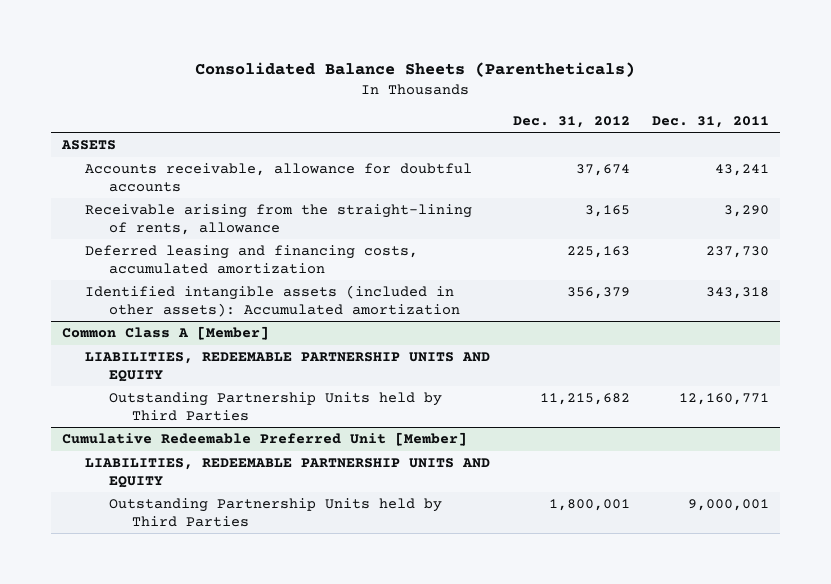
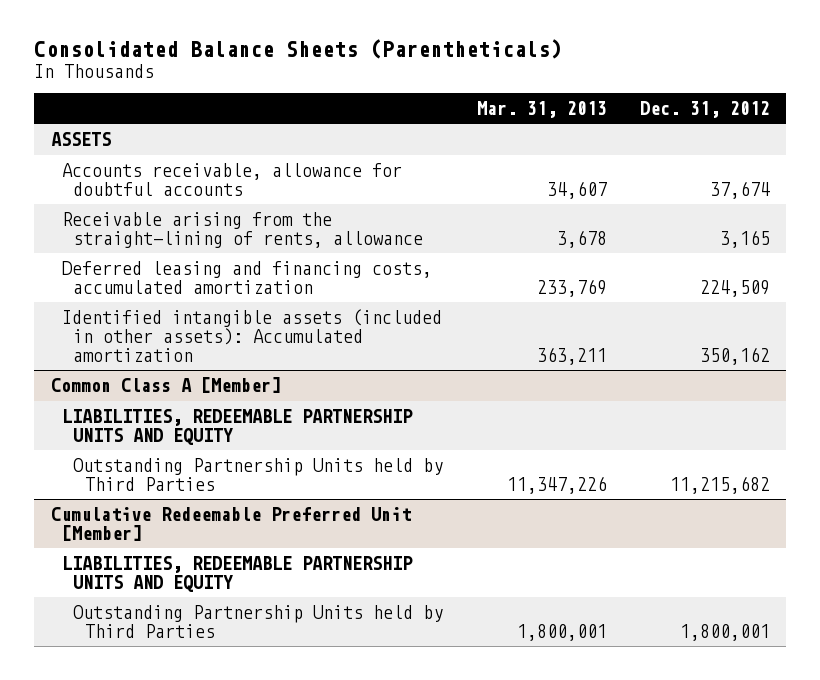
- | Dec. 31, 2012 | Dec. 31, 2011
+ | Mar. 31, 2013 | Dec. 31, 2012
- Deferred leasing and financing costs, accumulated amortization | 225,163 | 237,730
- Identified intangible assets (included in other assets): Accumulated amortization | 356,379 | 343,318
+ Deferred leasing and financing costs, accumulated amortization | 233,769 | 224,509
+ Identified intangible assets (included in other assets): Accumulated amortization | 363,211 | 350,162

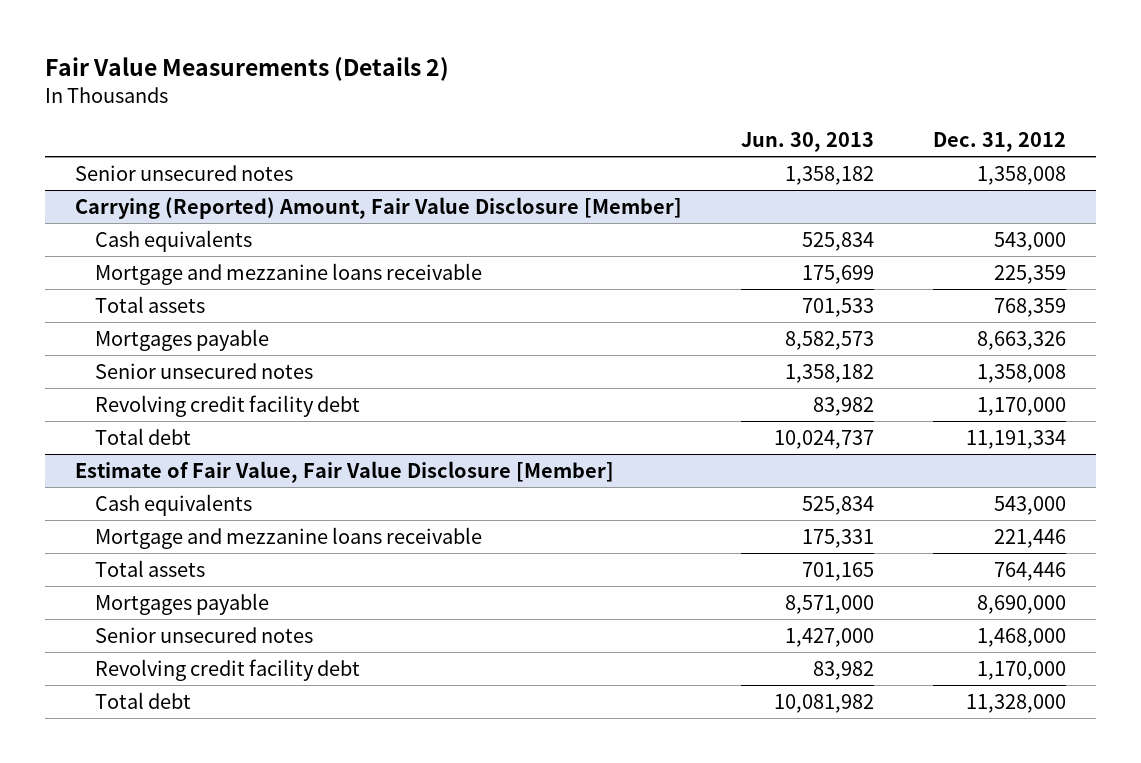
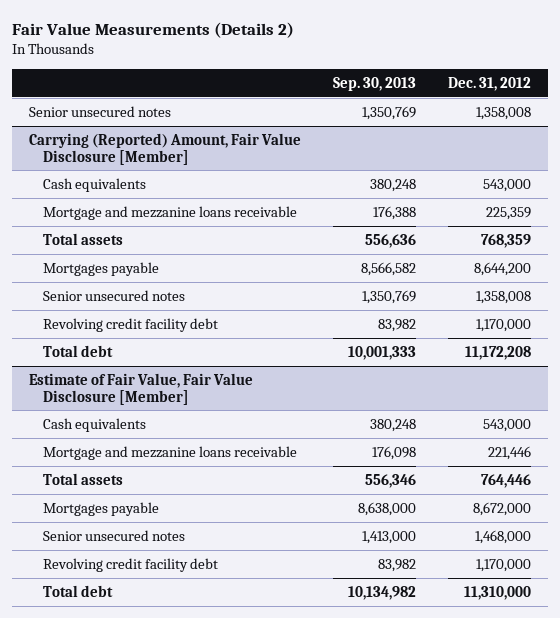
- | Jun. 30, 2013 | Dec. 31, 2012
+ | Sep. 30, 2013 | Dec. 31, 2012
@ Carrying (Reported) Amount, Fair Value Disclosure [Member]
- Mortgages payable | 8,582,573 | 8,663,326
+ Mortgages payable | 8,566,582 | 8,644,200
- Total debt | 10,024,737 | 11,191,334
+ Total debt | 10,001,333 | 11,172,208
@ Estimate of Fair Value, Fair Value Disclosure [Member]
- Mortgages payable | 8,571,000 | 8,690,000
+ Mortgages payable | 8,638,000 | 8,672,000
- Total debt | 10,081,982 | 11,328,000
+ Total debt | 10,134,982 | 11,310,000

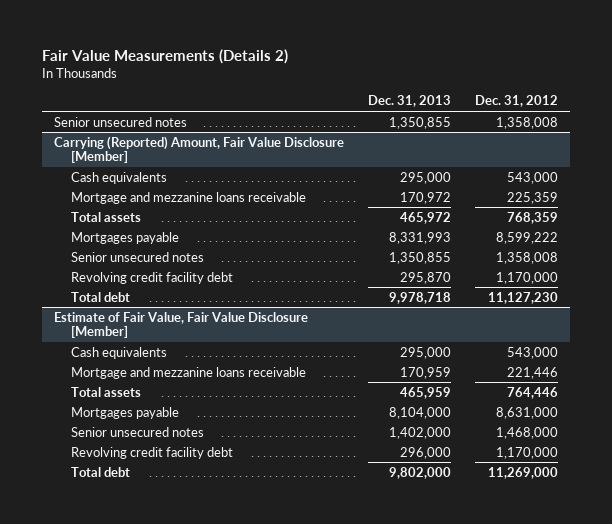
- | Sep. 30, 2013 | Dec. 31, 2012
+ | Dec. 31, 2013 | Dec. 31, 2012
@ Carrying (Reported) Amount, Fair Value Disclosure [Member]
- Mortgages payable | 8,566,582 | 8,644,200
+ Mortgages payable | 8,331,993 | 8,599,222
- Total debt | 10,001,333 | 11,172,208
+ Total debt | 9,978,718 | 11,127,230
@ Estimate of Fair Value, Fair Value Disclosure [Member]
- Mortgages payable | 8,638,000 | 8,672,000
+ Mortgages payable | 8,104,000 | 8,631,000
- Total debt | 10,134,982 | 11,310,000
+ Total debt | 9,802,000 | 11,269,000

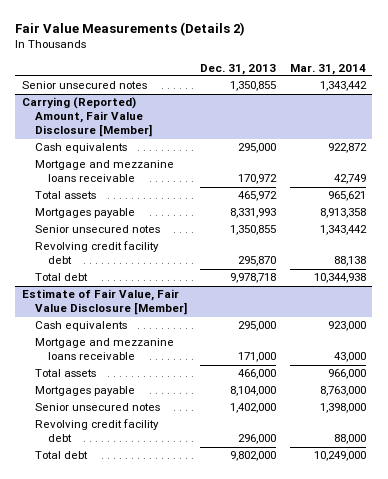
- | Dec. 31, 2013 | Dec. 31, 2012
+ | Dec. 31, 2013 | Mar. 31, 2014
@ Estimate of Fair Value, Fair Value Disclosure [Member]
- Mortgage and mezzanine loans receivable | 170,959 | 221,446
- Total assets | 465,959 | 764,446
+ Mortgage and mezzanine loans receivable | 171,000 | 43,000
+ Total assets | 466,000 | 966,000

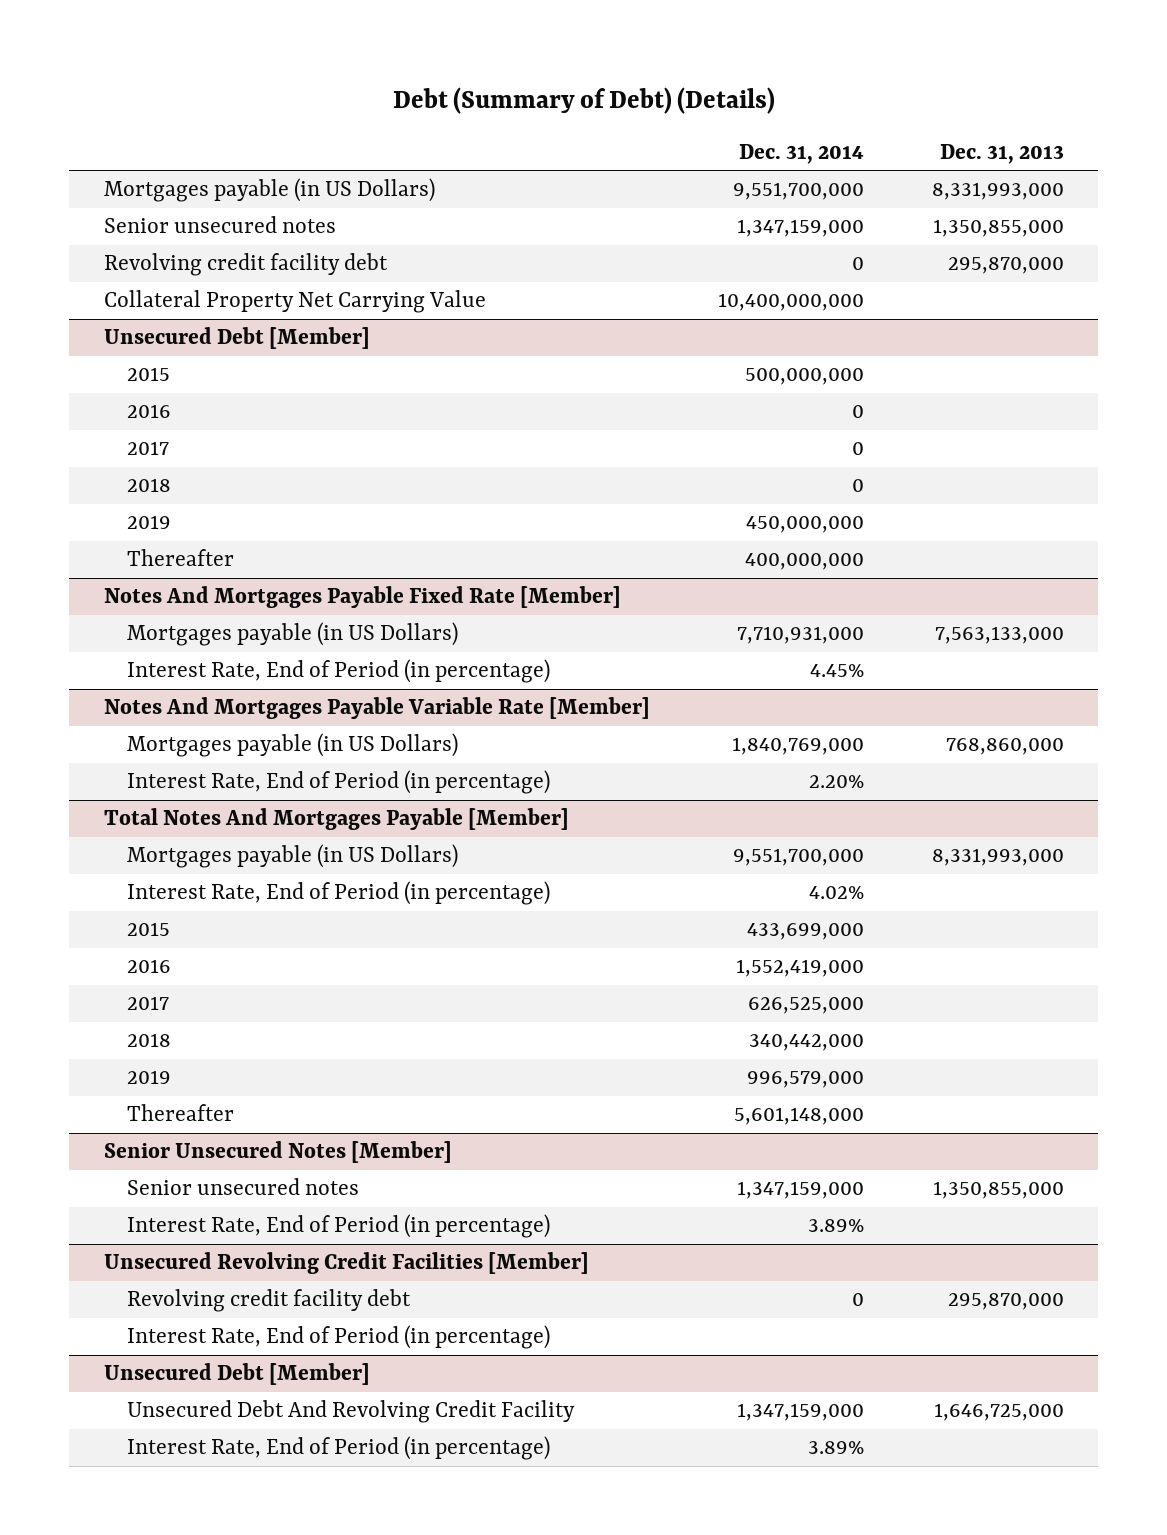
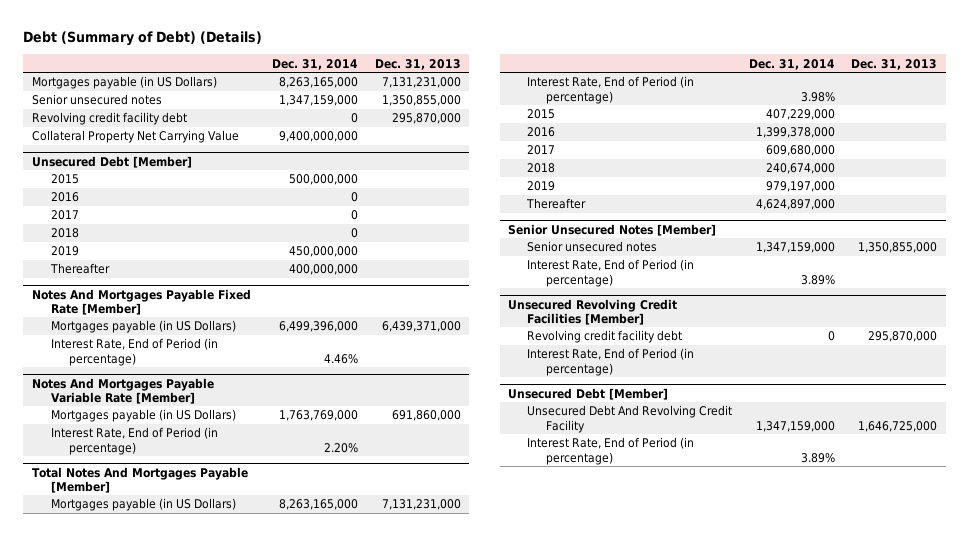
- Mortgages payable (in US Dollars) | 9,551,700,000 | 8,331,993,000
+ Mortgages payable (in US Dollars) | 8,263,165,000 | 7,131,231,000
- Collateral Property Net Carrying Value | 10,400,000,000 |
+ Collateral Property Net Carrying Value | 9,400,000,000 |
@ Notes And Mortgages Payable Fixed Rate [Member]
- Mortgages payable (in US Dollars) | 7,710,931,000 | 7,563,133,000
- Interest Rate, End of Period (in percentage) | 4.45% |
+ Mortgages payable (in US Dollars) | 6,499,396,000 | 6,439,371,000
+ Interest Rate, End of Period (in percentage) | 4.46% |
@ Notes And Mortgages Payable Variable Rate [Member]
- Mortgages payable (in US Dollars) | 1,840,769,000 | 768,860,000
+ Mortgages payable (in US Dollars) | 1,763,769,000 | 691,860,000
@ Total Notes And Mortgages Payable [Member]
- Mortgages payable (in US Dollars) | 9,551,700,000 | 8,331,993,000
- Interest Rate, End of Period (in percentage) | 4.02% |
- 2015 | 433,699,000 |
- 2016 | 1,552,419,000 |
- 2017 | 626,525,000 |
- 2018 | 340,442,000 |
- 2019 | 996,579,000 |
- Thereafter | 5,601,148,000 |
+ Mortgages payable (in US Dollars) | 8,263,165,000 | 7,131,231,000
+ Interest Rate, End of Period (in percentage) | 3.98% |
+ 2015 | 407,229,000 |
+ 2016 | 1,399,378,000 |
+ 2017 | 609,680,000 |
+ 2018 | 240,674,000 |
+ 2019 | 979,197,000 |
+ Thereafter | 4,624,897,000 |

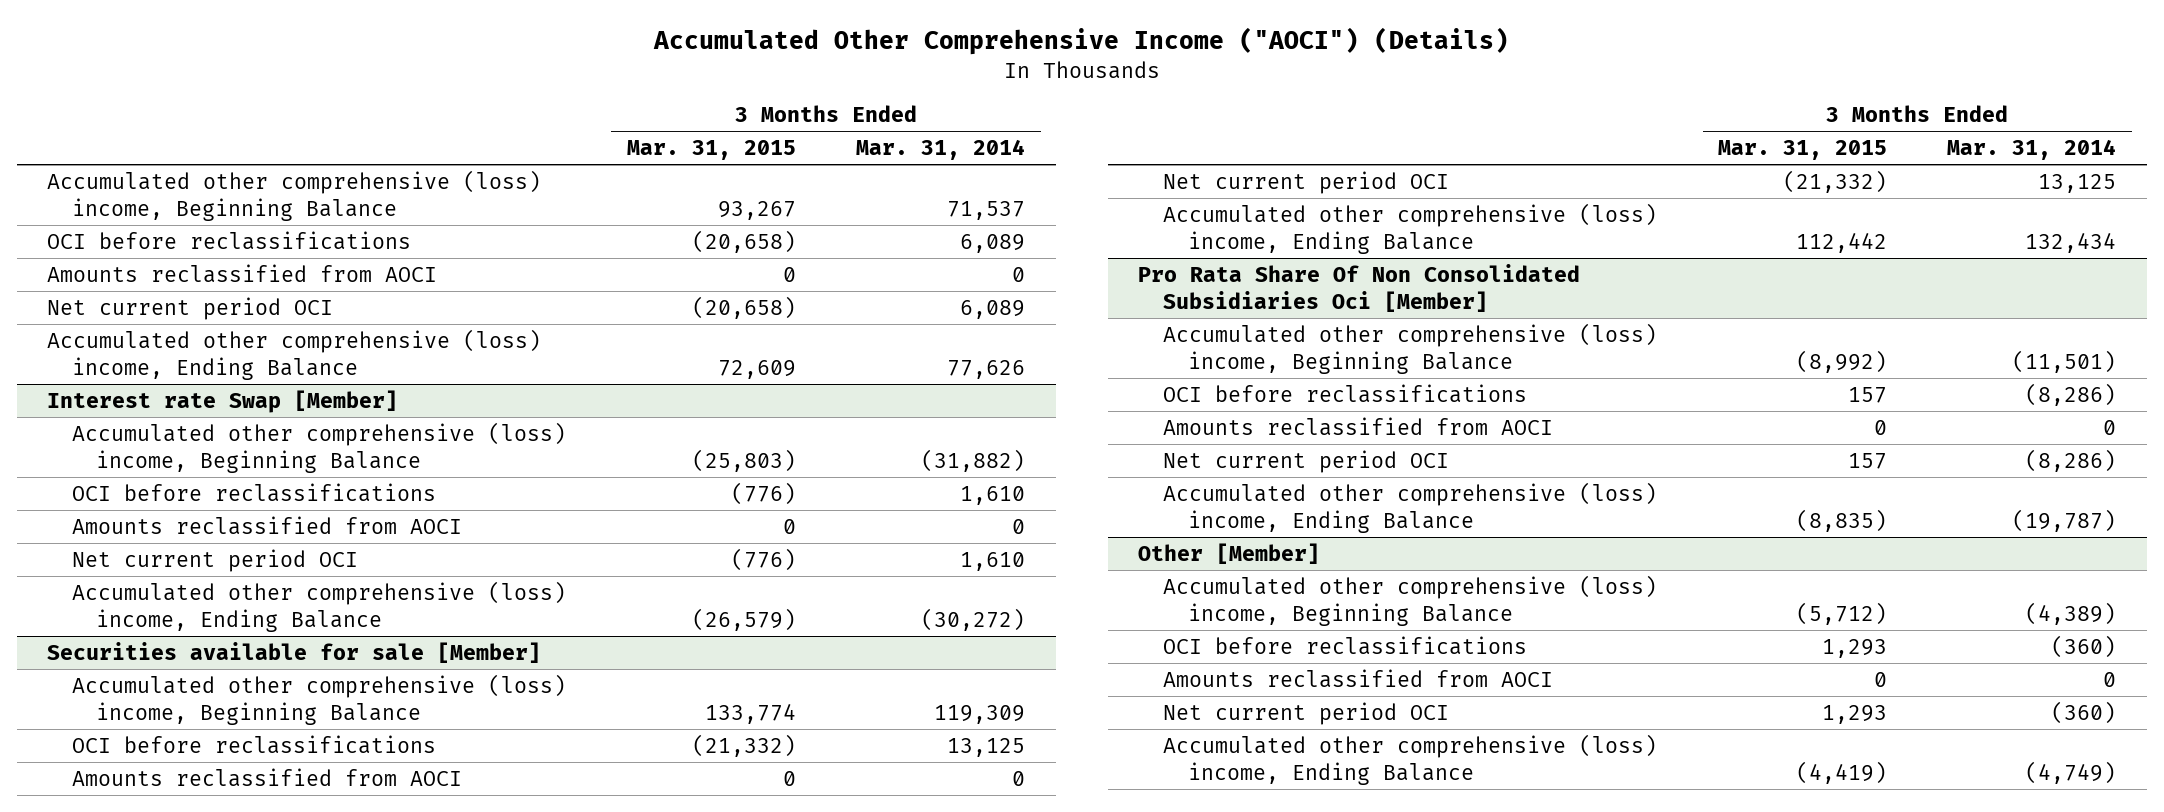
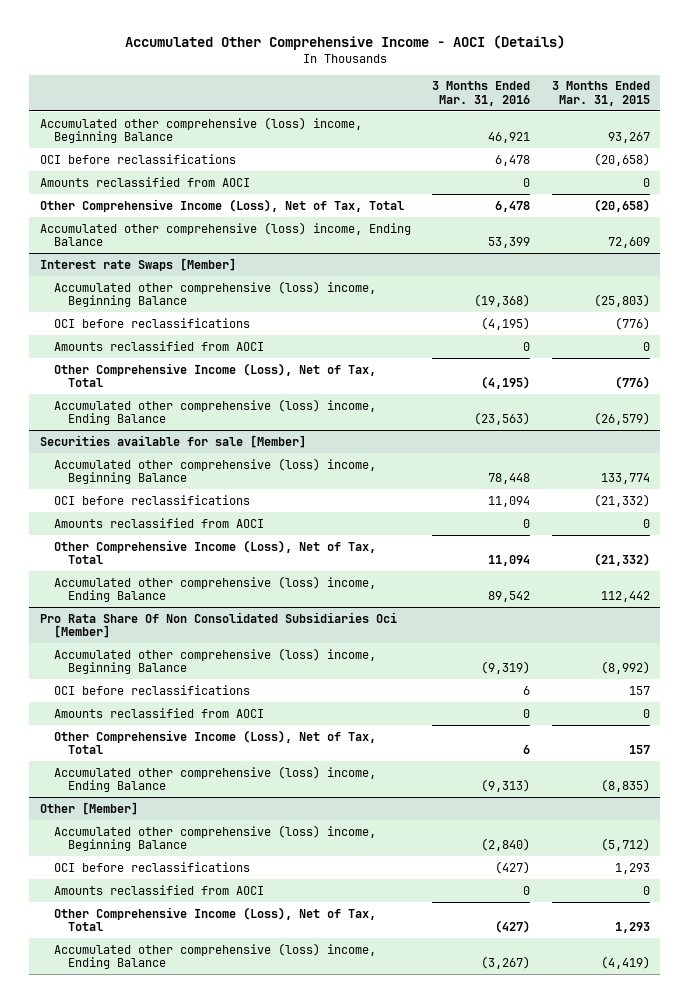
- Accumulated Other Comprehensive Income ("AOCI") (Details)
+ Accumulated Other Comprehensive Income - AOCI (Details)
- | 3 Months Ended Mar. 31, 2015 | 3 Months Ended Mar. 31, 2014
+ | 3 Months Ended Mar. 31, 2016 | 3 Months Ended Mar. 31, 2015
- Net current period OCI | (20,658) | 6,089
+ Other Comprehensive Income (Loss), Net of Tax, Total | 6,478 | (20,658)
- Interest rate Swap [Member]
+ Interest rate Swaps [Member]
- Net current period OCI | (776) | 1,610
+ Other Comprehensive Income (Loss), Net of Tax, Total | (4,195) | (776)
@ Securities available for sale [Member]
- Net current period OCI | (21,332) | 13,125
+ Other Comprehensive Income (Loss), Net of Tax, Total | 11,094 | (21,332)
@ Pro Rata Share Of Non Consolidated Subsidiaries Oci [Member]
- Net current period OCI | 157 | (8,286)
+ Other Comprehensive Income (Loss), Net of Tax, Total | 6 | 157
@ Other [Member]
- Net current period OCI | 1,293 | (360)
+ Other Comprehensive Income (Loss), Net of Tax, Total | (427) | 1,293

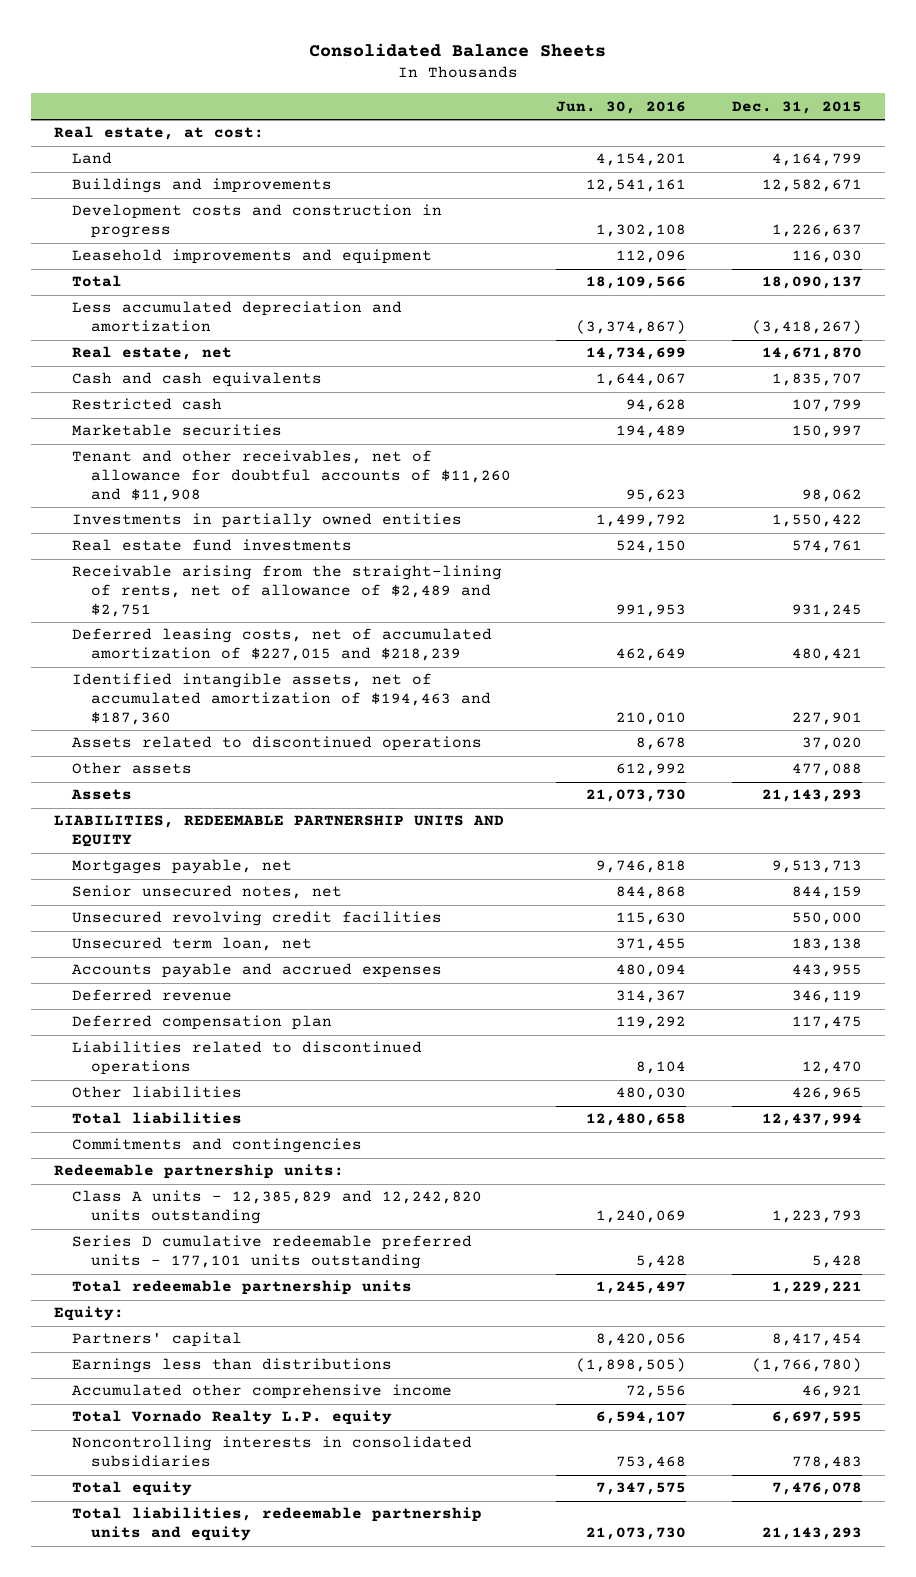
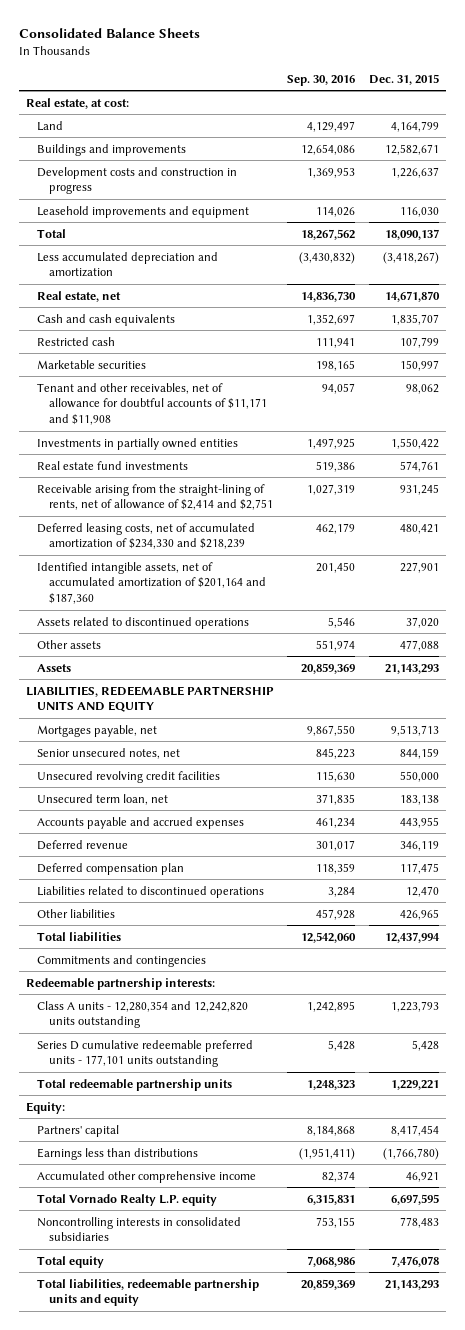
- | Jun. 30, 2016 | Dec. 31, 2015
+ | Sep. 30, 2016 | Dec. 31, 2015
- Tenant and other receivables, net of allowance for doubtful accounts of $11,260 and $11,908 | 95,623 | 98,062
+ Tenant and other receivables, net of allowance for doubtful accounts of $11,171 and $11,908 | 94,057 | 98,062
- Receivable arising from the straight-lining of rents, net of allowance of $2,489 and $2,751 | 991,953 | 931,245
- Deferred leasing costs, net of accumulated amortization of $227,015 and $218,239 | 462,649 | 480,421
- Identified intangible assets, net of accumulated amortization of $194,463 and $187,360 | 210,010 | 227,901
+ Receivable arising from the straight-lining of rents, net of allowance of $2,414 and $2,751 | 1,027,319 | 931,245
+ Deferred leasing costs, net of accumulated amortization of $234,330 and $218,239 | 462,179 | 480,421
+ Identified intangible assets, net of accumulated amortization of $201,164 and $187,360 | 201,450 | 227,901
- Redeemable partnership units:
- Class A units - 12,385,829 and 12,242,820 units outstanding | 1,240,069 | 1,223,793
+ Redeemable partnership interests:
+ Class A units - 12,280,354 and 12,242,820 units outstanding | 1,242,895 | 1,223,793

